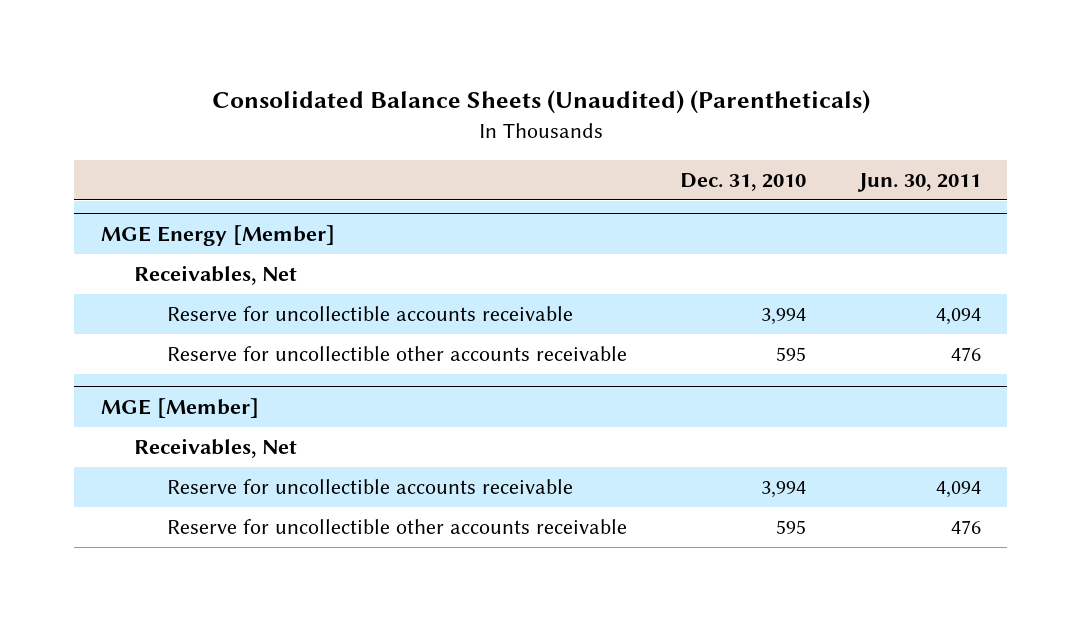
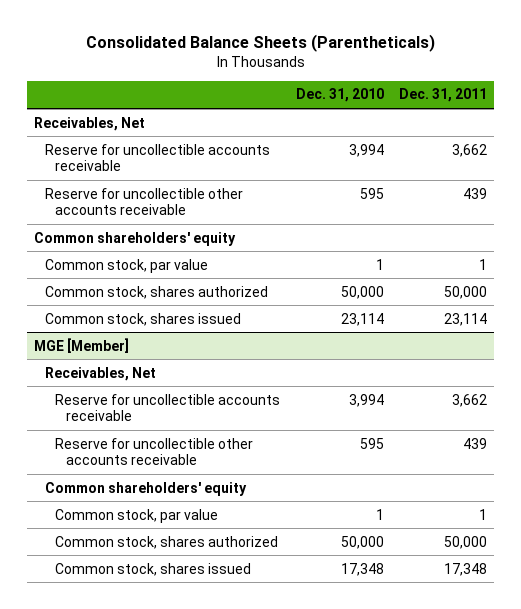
- Consolidated Balance Sheets (Unaudited) (Parentheticals)
+ Consolidated Balance Sheets (Parentheticals)
- | Dec. 31, 2010 | Jun. 30, 2011
+ | Dec. 31, 2010 | Dec. 31, 2011
- MGE Energy [Member]
+ Common shareholders' equity
+ Common stock, par value | 1 | 1
+ Common stock, shares authorized | 50,000 | 50,000
+ Common stock, shares issued | 23,114 | 23,114
@ MGE [Member]
+ Common shareholders' equity
+ Common stock, par value | 1 | 1
+ Common stock, shares authorized | 50,000 | 50,000
+ Common stock, shares issued | 17,348 | 17,348

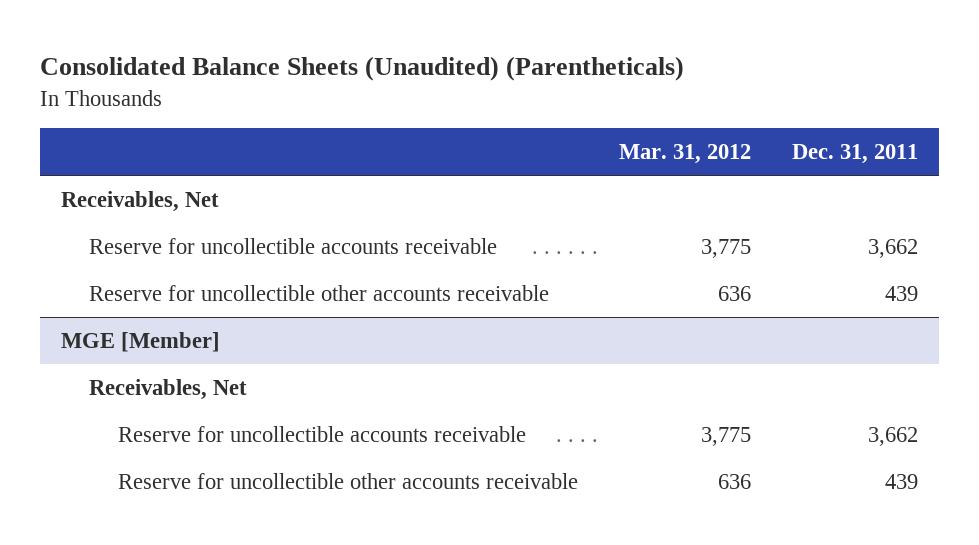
- Consolidated Balance Sheets (Parentheticals)
+ Consolidated Balance Sheets (Unaudited) (Parentheticals)
- | Dec. 31, 2010 | Dec. 31, 2011
+ | Mar. 31, 2012 | Dec. 31, 2011
- Common shareholders' equity
- Common stock, par value | 1 | 1
- Common stock, shares authorized | 50,000 | 50,000
- Common stock, shares issued | 23,114 | 23,114
@ MGE [Member]
- Common shareholders' equity
- Common stock, par value | 1 | 1
- Common stock, shares authorized | 50,000 | 50,000
- Common stock, shares issued | 17,348 | 17,348

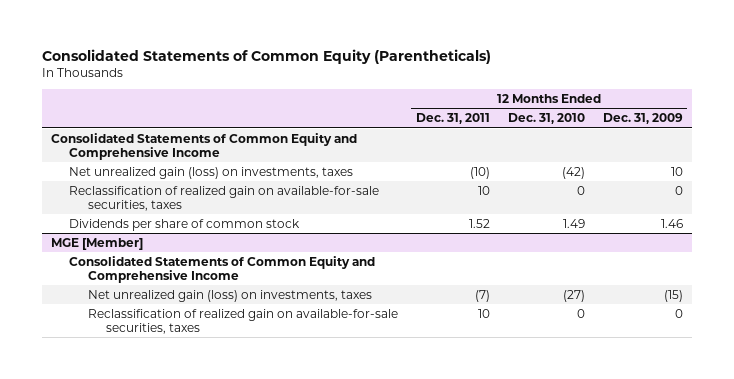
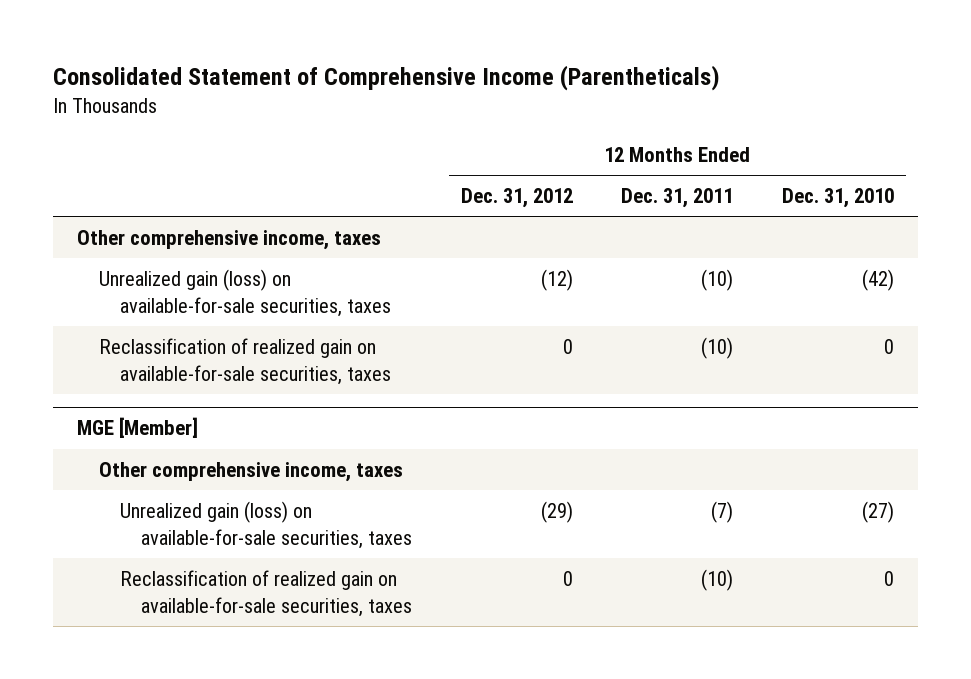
- Consolidated Statements of Common Equity (Parentheticals)
+ Consolidated Statement of Comprehensive Income (Parentheticals)
- | 12 Months Ended Dec. 31, 2011 | 12 Months Ended Dec. 31, 2010 | 12 Months Ended Dec. 31, 2009
+ | 12 Months Ended Dec. 31, 2012 | 12 Months Ended Dec. 31, 2011 | 12 Months Ended Dec. 31, 2010
- Consolidated Statements of Common Equity and Comprehensive Income
- Net unrealized gain (loss) on investments, taxes | (10) | (42) | 10
- Reclassification of realized gain on available-for-sale securities, taxes | 10 | 0 | 0
- Dividends per share of common stock | 1.52 | 1.49 | 1.46
+ Other comprehensive income, taxes
+ Unrealized gain (loss) on available-for-sale securities, taxes | (12) | (10) | (42)
+ Reclassification of realized gain on available-for-sale securities, taxes | 0 | (10) | 0
@ MGE [Member]
- Consolidated Statements of Common Equity and Comprehensive Income
- Net unrealized gain (loss) on investments, taxes | (7) | (27) | (15)
- Reclassification of realized gain on available-for-sale securities, taxes | 10 | 0 | 0
+ Other comprehensive income, taxes
+ Unrealized gain (loss) on available-for-sale securities, taxes | (29) | (7) | (27)
+ Reclassification of realized gain on available-for-sale securities, taxes | 0 | (10) | 0

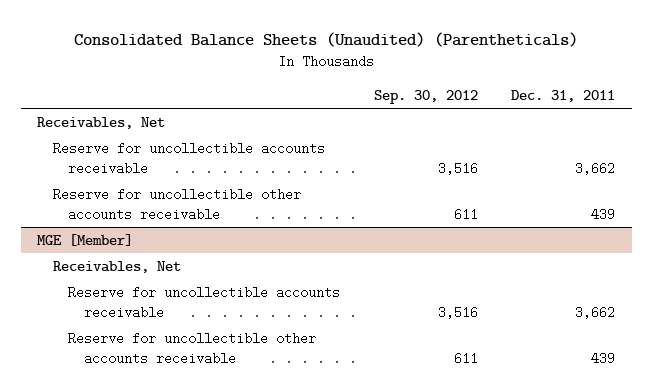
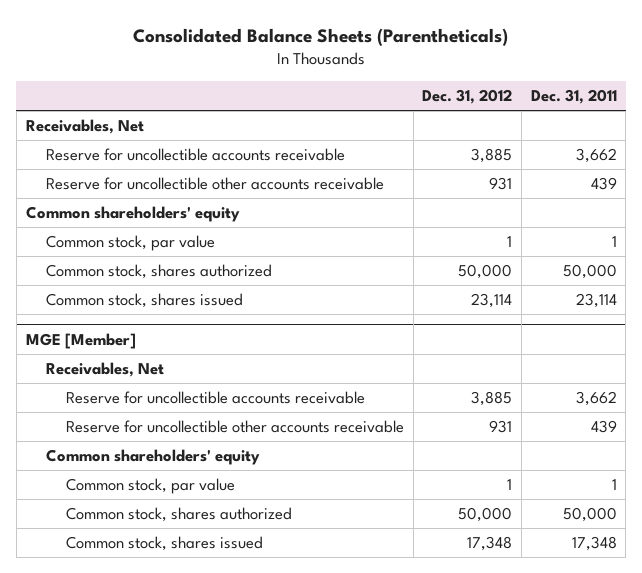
- Consolidated Balance Sheets (Unaudited) (Parentheticals)
+ Consolidated Balance Sheets (Parentheticals)
- | Sep. 30, 2012 | Dec. 31, 2011
+ | Dec. 31, 2012 | Dec. 31, 2011
+ Common shareholders' equity
+ Common stock, par value | 1 | 1
+ Common stock, shares authorized | 50,000 | 50,000
+ Common stock, shares issued | 23,114 | 23,114
@ MGE [Member]
+ Common shareholders' equity
+ Common stock, par value | 1 | 1
+ Common stock, shares authorized | 50,000 | 50,000
+ Common stock, shares issued | 17,348 | 17,348

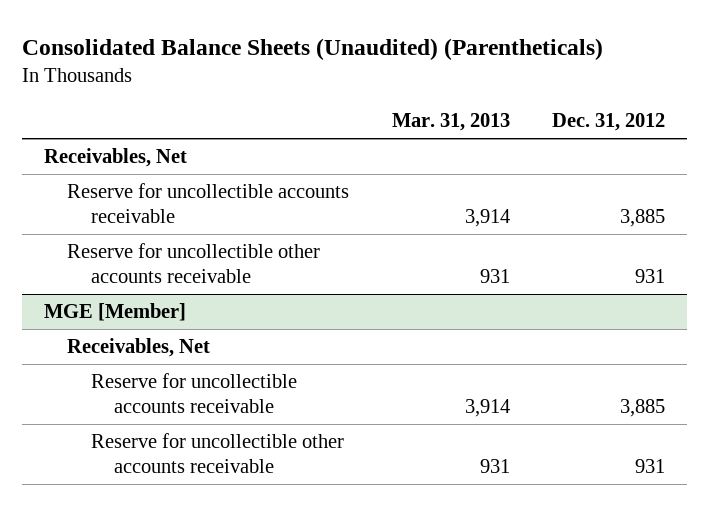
- Consolidated Balance Sheets (Parentheticals)
+ Consolidated Balance Sheets (Unaudited) (Parentheticals)
- | Dec. 31, 2012 | Dec. 31, 2011
+ | Mar. 31, 2013 | Dec. 31, 2012
- Common shareholders' equity
- Common stock, par value | 1 | 1
- Common stock, shares authorized | 50,000 | 50,000
- Common stock, shares issued | 23,114 | 23,114
@ MGE [Member]
- Common shareholders' equity
- Common stock, par value | 1 | 1
- Common stock, shares authorized | 50,000 | 50,000
- Common stock, shares issued | 17,348 | 17,348

